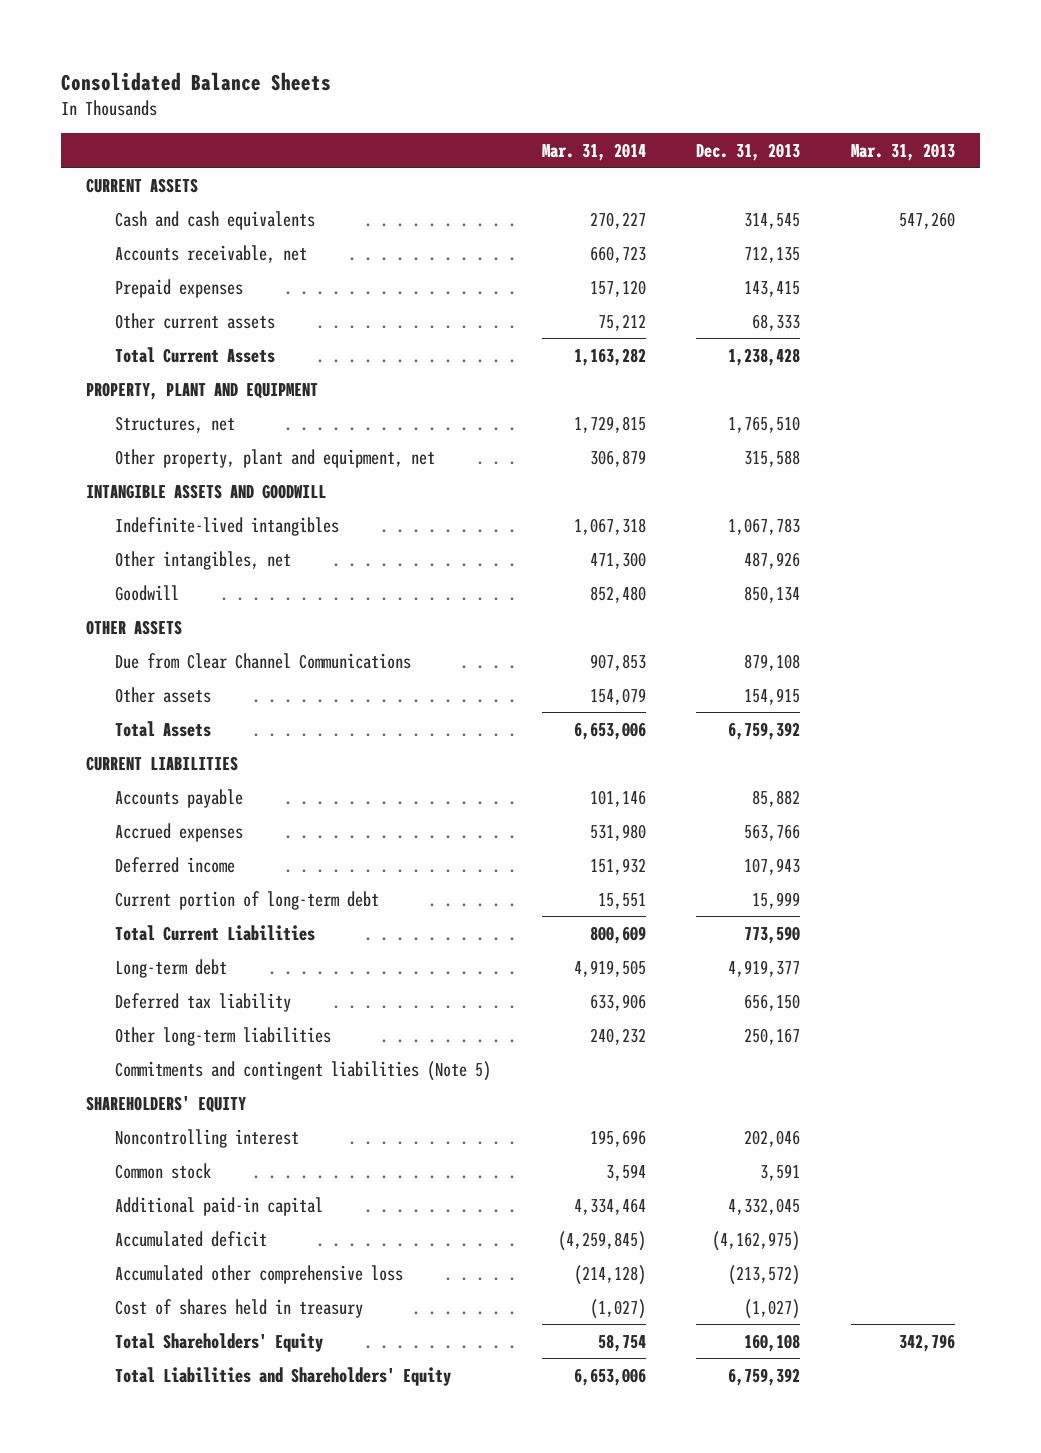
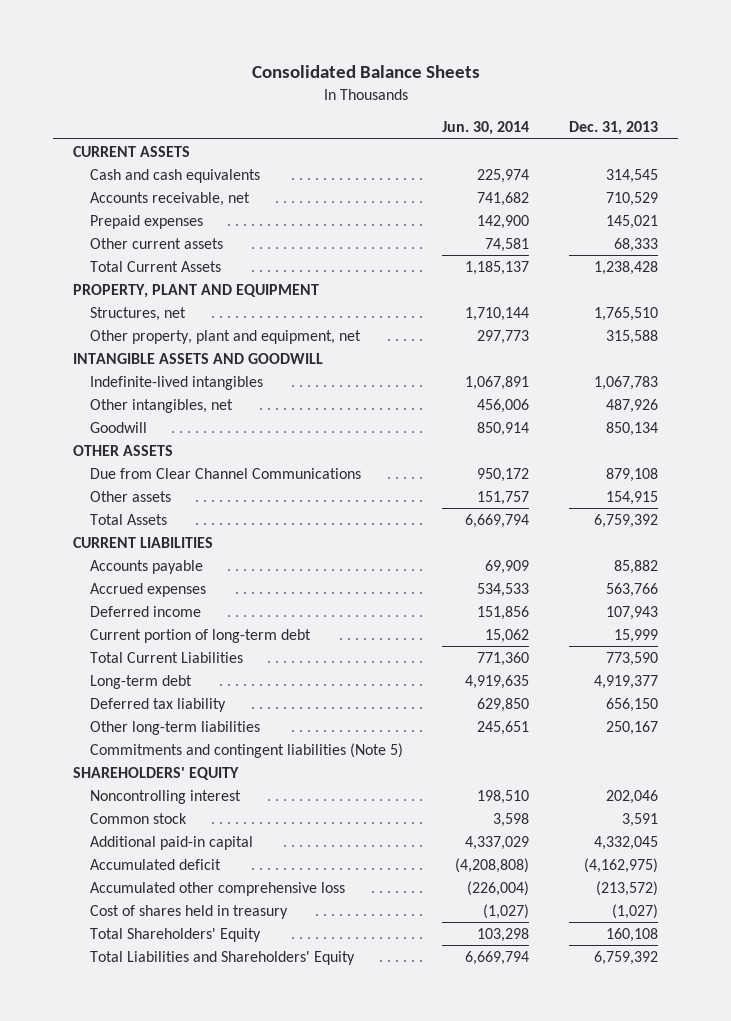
- | Mar. 31, 2014 | Dec. 31, 2013 | Mar. 31, 2013
+ | Jun. 30, 2014 | Dec. 31, 2013
- Accounts receivable, net | 660,723 | 712,135 |
- Prepaid expenses | 157,120 | 143,415 |
+ Accounts receivable, net | 741,682 | 710,529
+ Prepaid expenses | 142,900 | 145,021

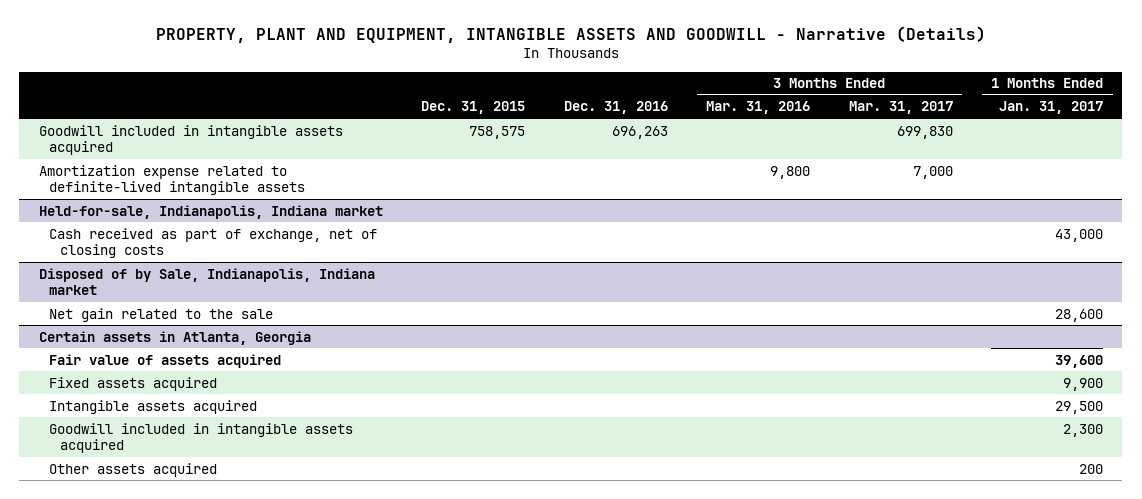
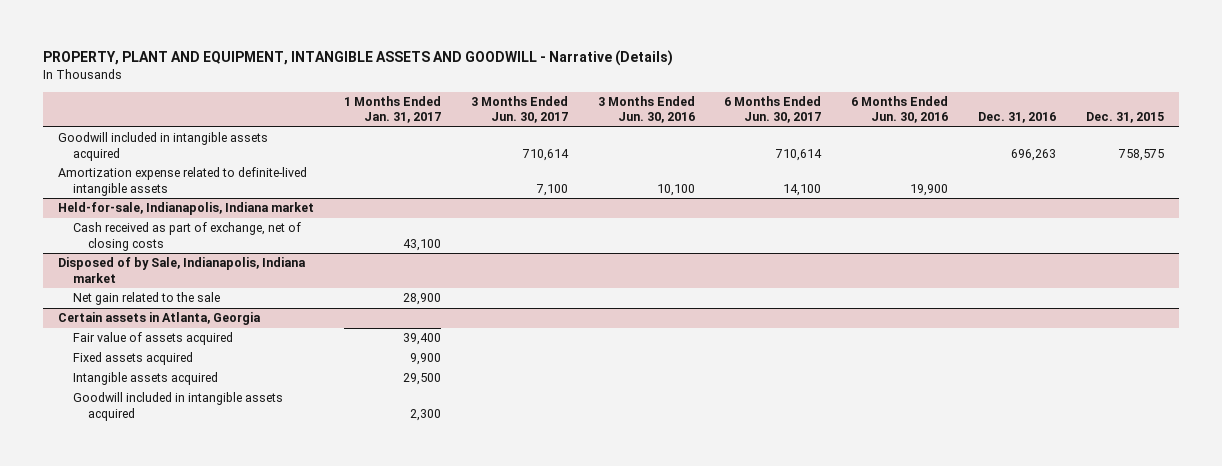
- | Dec. 31, 2015 | Dec. 31, 2016 | 3 Months Ended Mar. 31, 2016 | 3 Months Ended Mar. 31, 2017 | 1 Months Ended Jan. 31, 2017
+ | 1 Months Ended Jan. 31, 2017 | 3 Months Ended Jun. 30, 2017 | 3 Months Ended Jun. 30, 2016 | 6 Months Ended Jun. 30, 2017 | 6 Months Ended Jun. 30, 2016 | Dec. 31, 2016 | Dec. 31, 2015
@ Held-for-sale, Indianapolis, Indiana market
- Cash received as part of exchange, net of closing costs | | | | | 43,000
+ Cash received as part of exchange, net of closing costs | 43,100 | | | | | |
@ Disposed of by Sale, Indianapolis, Indiana market
- Net gain related to the sale | | | | | 28,600
+ Net gain related to the sale | 28,900 | | | | | |
@ Certain assets in Atlanta, Georgia
- Fair value of assets acquired | | | | | 39,600
+ Fair value of assets acquired | 39,400 | | | | | |
- Other assets acquired | | | | | 200

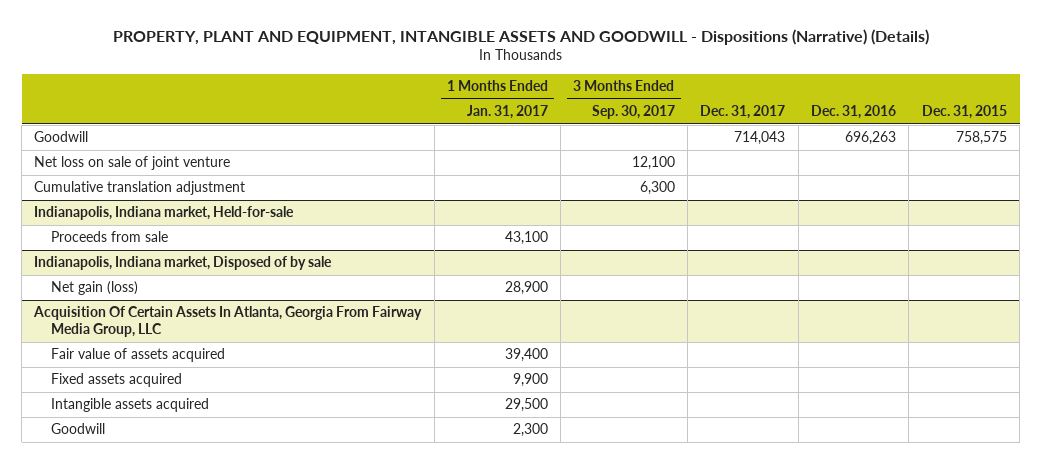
- PROPERTY, PLANT AND EQUIPMENT, INTANGIBLE ASSETS AND GOODWILL - Narrative (Details)
+ PROPERTY, PLANT AND EQUIPMENT, INTANGIBLE ASSETS AND GOODWILL - Dispositions (Narrative) (Details)
- | 1 Months Ended Jan. 31, 2017 | 3 Months Ended Jun. 30, 2017 | 3 Months Ended Jun. 30, 2016 | 6 Months Ended Jun. 30, 2017 | 6 Months Ended Jun. 30, 2016 | Dec. 31, 2016 | Dec. 31, 2015
+ | 1 Months Ended Jan. 31, 2017 | 3 Months Ended Sep. 30, 2017 | Dec. 31, 2017 | Dec. 31, 2016 | Dec. 31, 2015
- Goodwill included in intangible assets acquired | | 710,614 | | 710,614 | | 696,263 | 758,575
- Amortization expense related to definite-lived intangible assets | | 7,100 | 10,100 | 14,100 | 19,900 | |
- Held-for-sale, Indianapolis, Indiana market
- Cash received as part of exchange, net of closing costs | 43,100 | | | | | |
- Disposed of by Sale, Indianapolis, Indiana market
- Net gain related to the sale | 28,900 | | | | | |
- Certain assets in Atlanta, Georgia
+ Goodwill | | | 714,043 | 696,263 | 758,575
+ Net loss on sale of joint venture | | 12,100 | | |
+ Cumulative translation adjustment | | 6,300 | | |
+ Indianapolis, Indiana market, Held-for-sale
+ Proceeds from sale | 43,100 | | | |
+ Indianapolis, Indiana market, Disposed of by sale
+ Net gain (loss) | 28,900 | | | |
+ Acquisition Of Certain Assets In Atlanta, Georgia From Fairway Media Group, LLC
- Goodwill included in intangible assets acquired | 2,300 | | | | | |
+ Goodwill | 2,300 | | | |

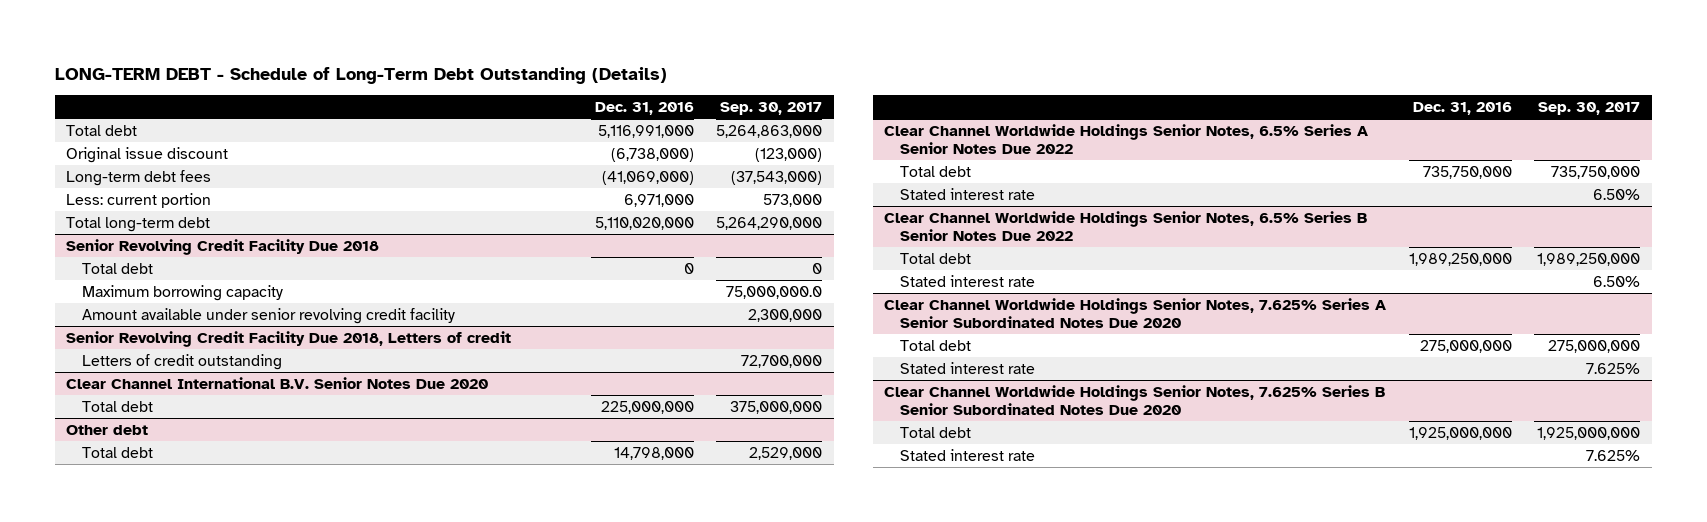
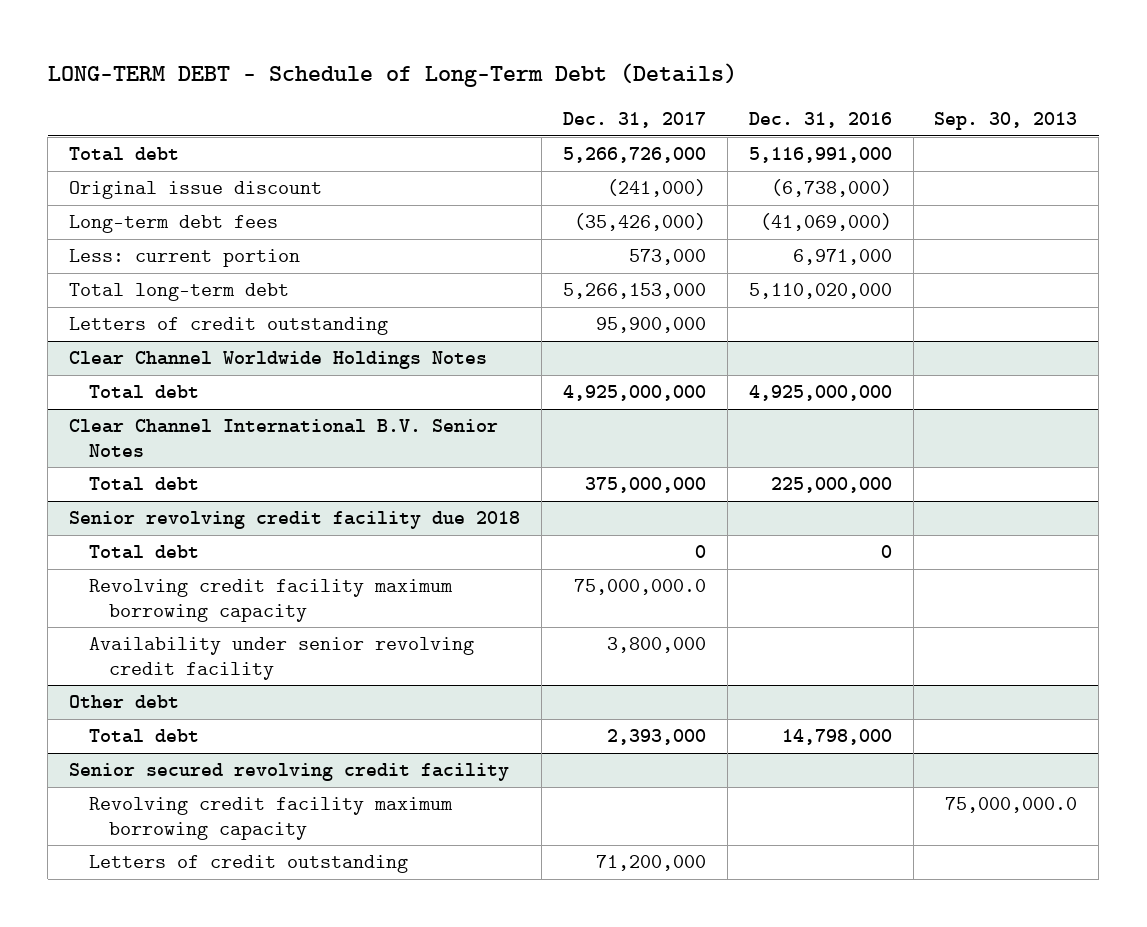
- LONG-TERM DEBT - Schedule of Long-Term Debt Outstanding (Details)
+ LONG-TERM DEBT - Schedule of Long-Term Debt (Details)
- | Dec. 31, 2016 | Sep. 30, 2017
+ | Dec. 31, 2017 | Dec. 31, 2016 | Sep. 30, 2013
- Senior Revolving Credit Facility Due 2018
- Total debt | 0 | 0
- Maximum borrowing capacity | | 75,000,000.0
- Amount available under senior revolving credit facility | | 2,300,000
- Senior Revolving Credit Facility Due 2018, Letters of credit
- Clear Channel International B.V. Senior Notes Due 2020
+ Clear Channel Worldwide Holdings Notes
+ Total debt | 4,925,000,000 | 4,925,000,000 |
+ Clear Channel International B.V. Senior Notes
+ Senior revolving credit facility due 2018
+ Total debt | 0 | 0 |
+ Revolving credit facility maximum borrowing capacity | 75,000,000.0 | |
+ Availability under senior revolving credit facility | 3,800,000 | |
- Clear Channel Worldwide Holdings Senior Notes, 6.5% Series A Senior Notes Due 2022
- Total debt | 735,750,000 | 735,750,000
- Stated interest rate | | 6.50%
- Clear Channel Worldwide Holdings Senior Notes, 6.5% Series B Senior Notes Due 2022
- Total debt | 1,989,250,000 | 1,989,250,000
- Stated interest rate | | 6.50%
- Clear Channel Worldwide Holdings Senior Notes, 7.625% Series A Senior Subordinated Notes Due 2020
- Total debt | 275,000,000 | 275,000,000
- Stated interest rate | | 7.625%
- Clear Channel Worldwide Holdings Senior Notes, 7.625% Series B Senior Subordinated Notes Due 2020
- Total debt | 1,925,000,000 | 1,925,000,000
- Stated interest rate | | 7.625%
+ Senior secured revolving credit facility
+ Revolving credit facility maximum borrowing capacity | | | 75,000,000.0
+ Letters of credit outstanding | 71,200,000 | |

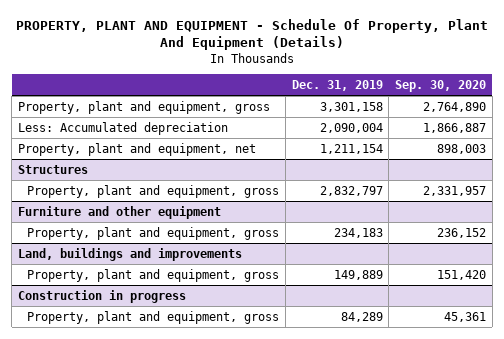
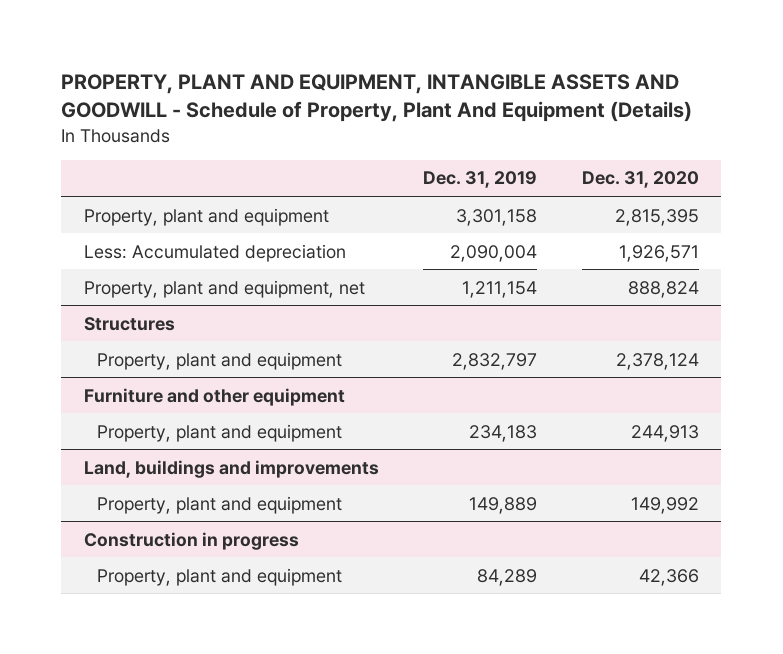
- PROPERTY, PLANT AND EQUIPMENT - Schedule Of Property, Plant And Equipment (Details)
+ PROPERTY, PLANT AND EQUIPMENT, INTANGIBLE ASSETS AND GOODWILL - Schedule of Property, Plant And Equipment (Details)
- | Dec. 31, 2019 | Sep. 30, 2020
+ | Dec. 31, 2019 | Dec. 31, 2020
- Property, plant and equipment, gross | 3,301,158 | 2,764,890
+ Property, plant and equipment | 3,301,158 | 2,815,395
@ Structures
- Property, plant and equipment, gross | 2,832,797 | 2,331,957
+ Property, plant and equipment | 2,832,797 | 2,378,124
@ Furniture and other equipment
- Property, plant and equipment, gross | 234,183 | 236,152
+ Property, plant and equipment | 234,183 | 244,913
@ Land, buildings and improvements
- Property, plant and equipment, gross | 149,889 | 151,420
+ Property, plant and equipment | 149,889 | 149,992
@ Construction in progress
- Property, plant and equipment, gross | 84,289 | 45,361
+ Property, plant and equipment | 84,289 | 42,366

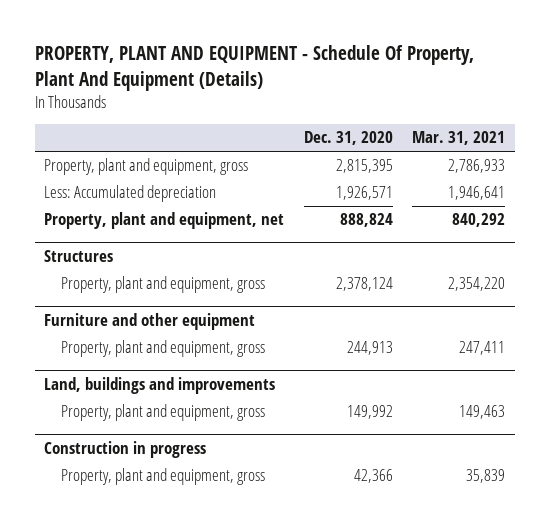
- PROPERTY, PLANT AND EQUIPMENT, INTANGIBLE ASSETS AND GOODWILL - Schedule of Property, Plant And Equipment (Details)
+ PROPERTY, PLANT AND EQUIPMENT - Schedule Of Property, Plant And Equipment (Details)
- | Dec. 31, 2019 | Dec. 31, 2020
+ | Dec. 31, 2020 | Mar. 31, 2021
- Property, plant and equipment | 3,301,158 | 2,815,395
+ Property, plant and equipment, gross | 2,815,395 | 2,786,933
@ Structures
- Property, plant and equipment | 2,832,797 | 2,378,124
+ Property, plant and equipment, gross | 2,378,124 | 2,354,220
@ Furniture and other equipment
- Property, plant and equipment | 234,183 | 244,913
+ Property, plant and equipment, gross | 244,913 | 247,411
@ Land, buildings and improvements
- Property, plant and equipment | 149,889 | 149,992
+ Property, plant and equipment, gross | 149,992 | 149,463
@ Construction in progress
- Property, plant and equipment | 84,289 | 42,366
+ Property, plant and equipment, gross | 42,366 | 35,839

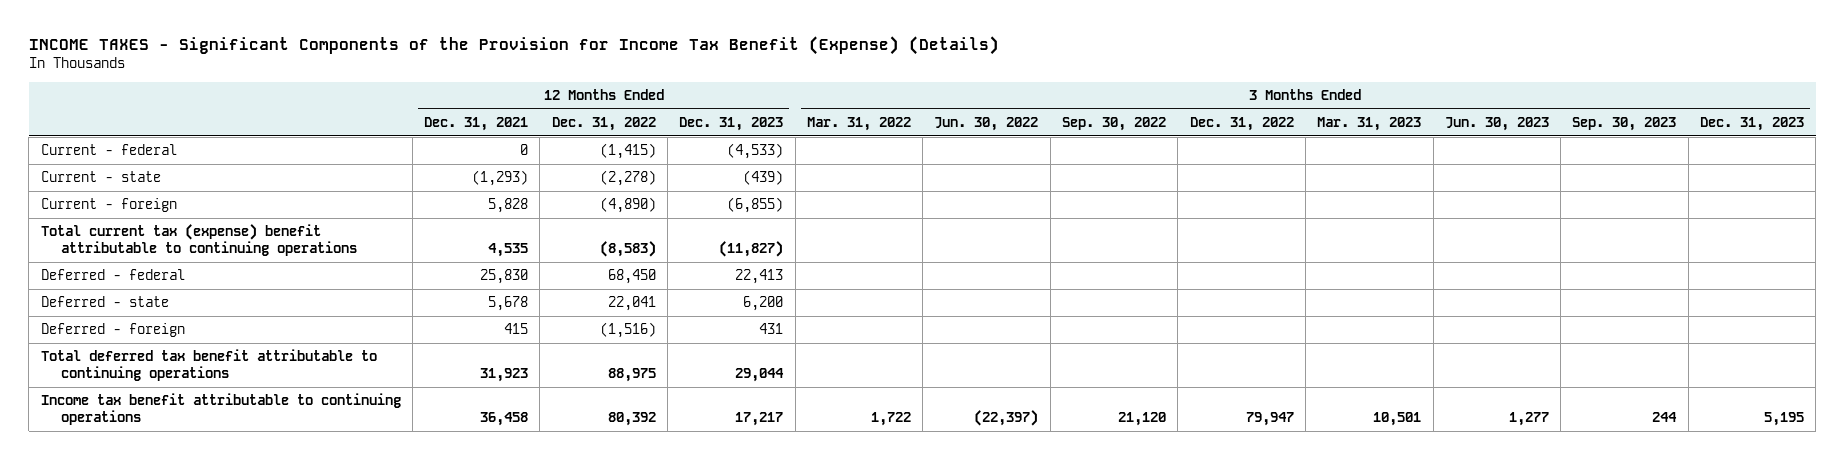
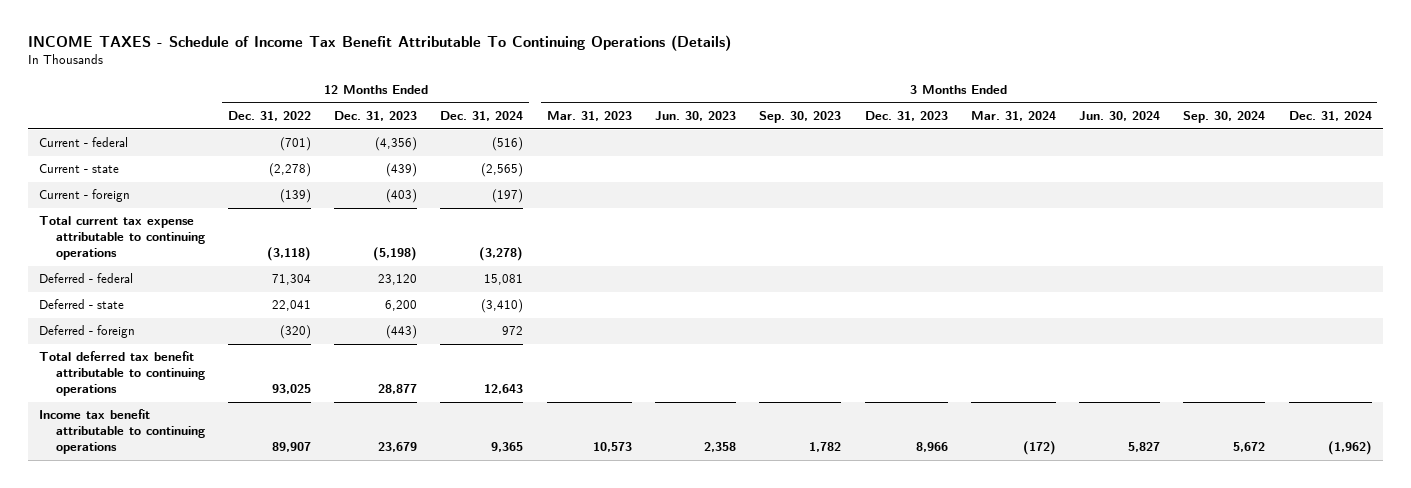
- INCOME TAXES - Significant Components of the Provision for Income Tax Benefit (Expense) (Details)
+ INCOME TAXES - Schedule of Income Tax Benefit Attributable To Continuing Operations (Details)
- | 12 Months Ended Dec. 31, 2021 | 12 Months Ended Dec. 31, 2022 | 12 Months Ended Dec. 31, 2023 | 3 Months Ended Mar. 31, 2022 | 3 Months Ended Jun. 30, 2022 | 3 Months Ended Sep. 30, 2022 | 3 Months Ended Dec. 31, 2022 | 3 Months Ended Mar. 31, 2023 | 3 Months Ended Jun. 30, 2023 | 3 Months Ended Sep. 30, 2023 | 3 Months Ended Dec. 31, 2023
+ | 12 Months Ended Dec. 31, 2022 | 12 Months Ended Dec. 31, 2023 | 12 Months Ended Dec. 31, 2024 | 3 Months Ended Mar. 31, 2023 | 3 Months Ended Jun. 30, 2023 | 3 Months Ended Sep. 30, 2023 | 3 Months Ended Dec. 31, 2023 | 3 Months Ended Mar. 31, 2024 | 3 Months Ended Jun. 30, 2024 | 3 Months Ended Sep. 30, 2024 | 3 Months Ended Dec. 31, 2024
- Current - federal | 0 | (1,415) | (4,533) | | | | | | | |
+ Current - federal | (701) | (4,356) | (516) | | | | | | | |
- Current - foreign | 5,828 | (4,890) | (6,855) | | | | | | | |
- Total current tax (expense) benefit attributable to continuing operations | 4,535 | (8,583) | (11,827) | | | | | | | |
- Deferred - federal | 25,830 | 68,450 | 22,413 | | | | | | | |
+ Current - foreign | (139) | (403) | (197) | | | | | | | |
+ Total current tax expense attributable to continuing operations | (3,118) | (5,198) | (3,278) | | | | | | | |
+ Deferred - federal | 71,304 | 23,120 | 15,081 | | | | | | | |
- Deferred - foreign | 415 | (1,516) | 431 | | | | | | | |
- Total deferred tax benefit attributable to continuing operations | 31,923 | 88,975 | 29,044 | | | | | | | |
- Income tax benefit attributable to continuing operations | 36,458 | 80,392 | 17,217 | 1,722 | (22,397) | 21,120 | 79,947 | 10,501 | 1,277 | 244 | 5,195
+ Deferred - foreign | (320) | (443) | 972 | | | | | | | |
+ Total deferred tax benefit attributable to continuing operations | 93,025 | 28,877 | 12,643 | | | | | | | |
+ Income tax benefit attributable to continuing operations | 89,907 | 23,679 | 9,365 | 10,573 | 2,358 | 1,782 | 8,966 | (172) | 5,827 | 5,672 | (1,962)

